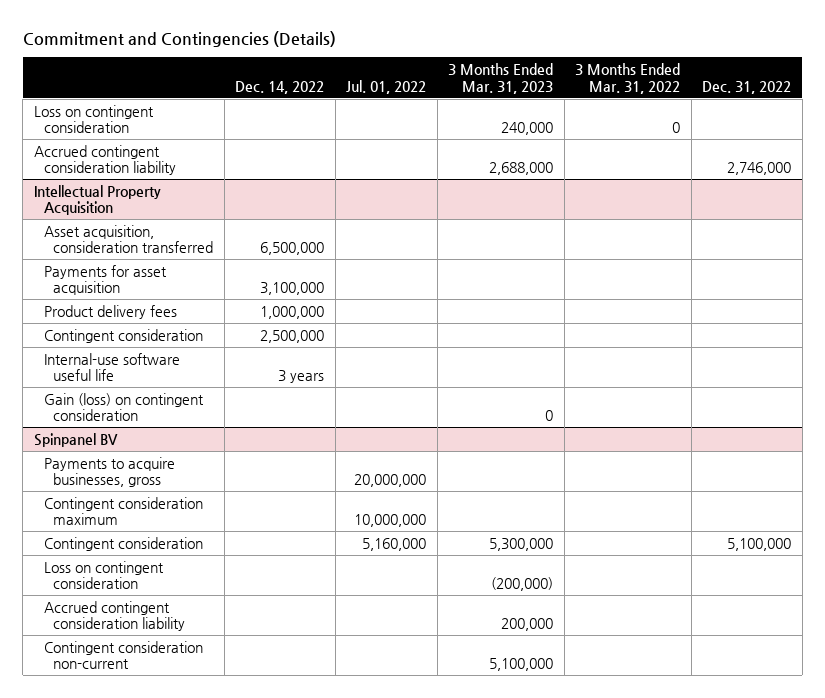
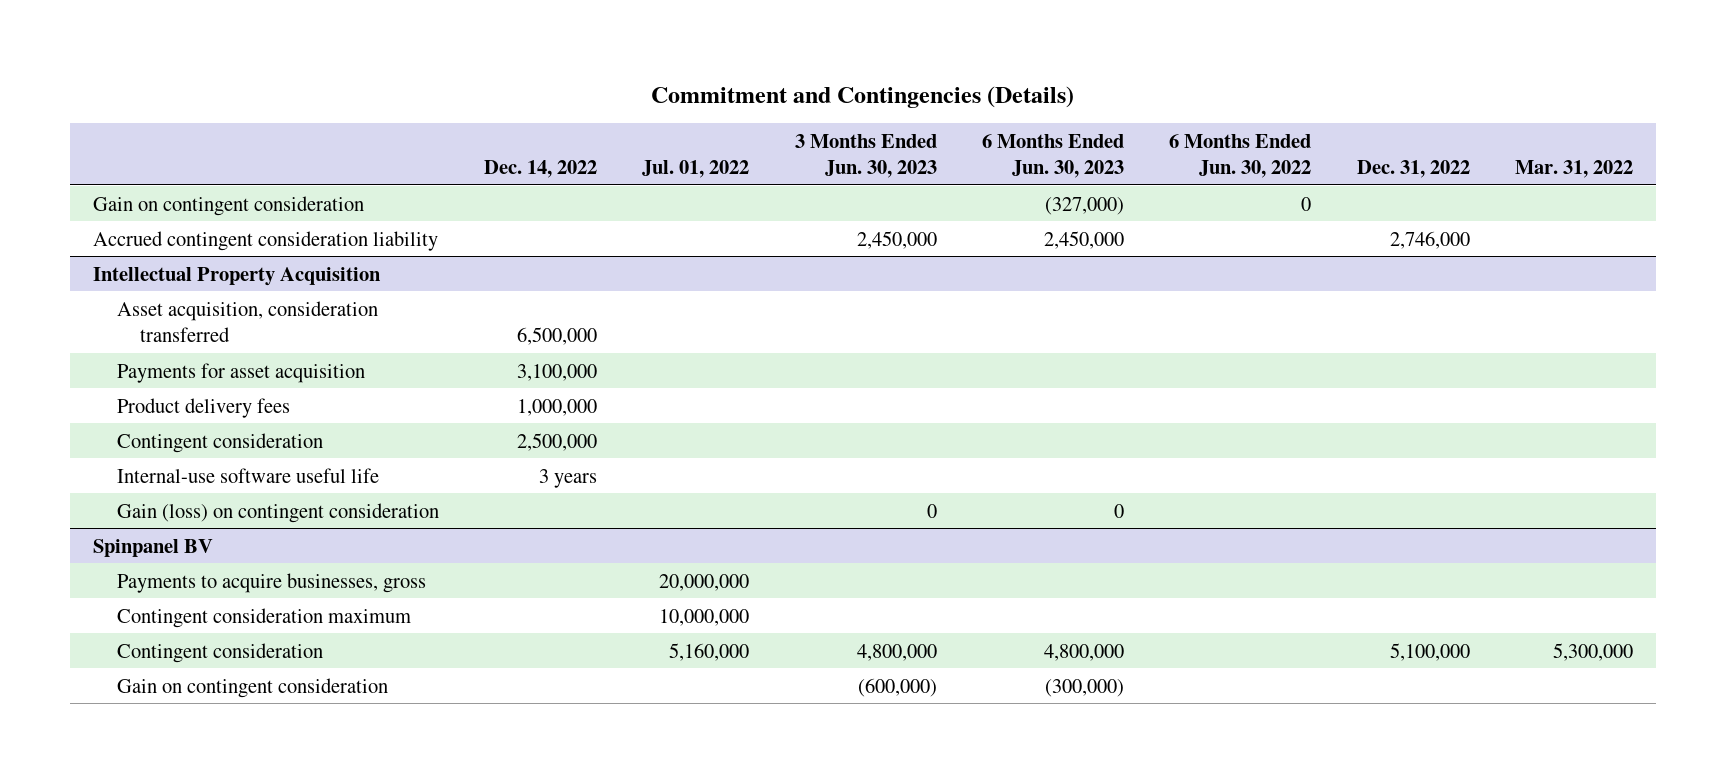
- | Dec. 14, 2022 | Jul. 01, 2022 | 3 Months Ended Mar. 31, 2023 | 3 Months Ended Mar. 31, 2022 | Dec. 31, 2022
+ | Dec. 14, 2022 | Jul. 01, 2022 | 3 Months Ended Jun. 30, 2023 | 6 Months Ended Jun. 30, 2023 | 6 Months Ended Jun. 30, 2022 | Dec. 31, 2022 | Mar. 31, 2022
- Loss on contingent consideration | | | 240,000 | 0 |
+ Gain on contingent consideration | | | | (327,000) | 0 | |
@ Spinpanel BV
- Loss on contingent consideration | | | (200,000) | |
- Accrued contingent consideration liability | | | 200,000 | |
- Contingent consideration non-current | | | 5,100,000 | |
+ Gain on contingent consideration | | | (600,000) | (300,000) | | |

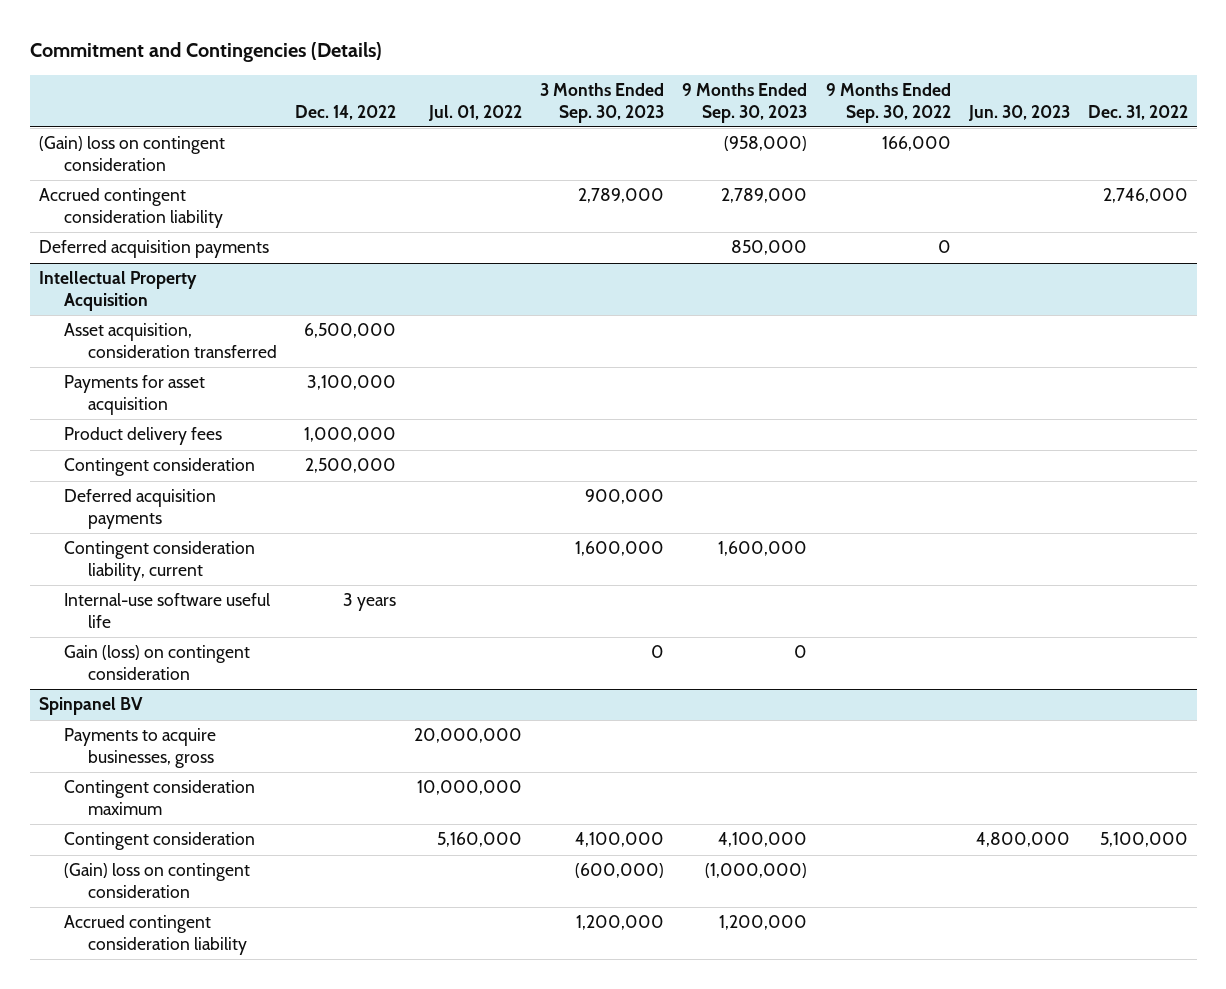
- | Dec. 14, 2022 | Jul. 01, 2022 | 3 Months Ended Jun. 30, 2023 | 6 Months Ended Jun. 30, 2023 | 6 Months Ended Jun. 30, 2022 | Dec. 31, 2022 | Mar. 31, 2022
+ | Dec. 14, 2022 | Jul. 01, 2022 | 3 Months Ended Sep. 30, 2023 | 9 Months Ended Sep. 30, 2023 | 9 Months Ended Sep. 30, 2022 | Jun. 30, 2023 | Dec. 31, 2022
- Gain on contingent consideration | | | | (327,000) | 0 | |
+ (Gain) loss on contingent consideration | | | | (958,000) | 166,000 | |
+ Deferred acquisition payments | | | | 850,000 | 0 | |
@ Intellectual Property Acquisition
+ Deferred acquisition payments | | | 900,000 | | | |
+ Contingent consideration liability, current | | | 1,600,000 | 1,600,000 | | |
@ Spinpanel BV
- Gain on contingent consideration | | | (600,000) | (300,000) | | |
+ (Gain) loss on contingent consideration | | | (600,000) | (1,000,000) | | |
+ Accrued contingent consideration liability | | | 1,200,000 | 1,200,000 | | |

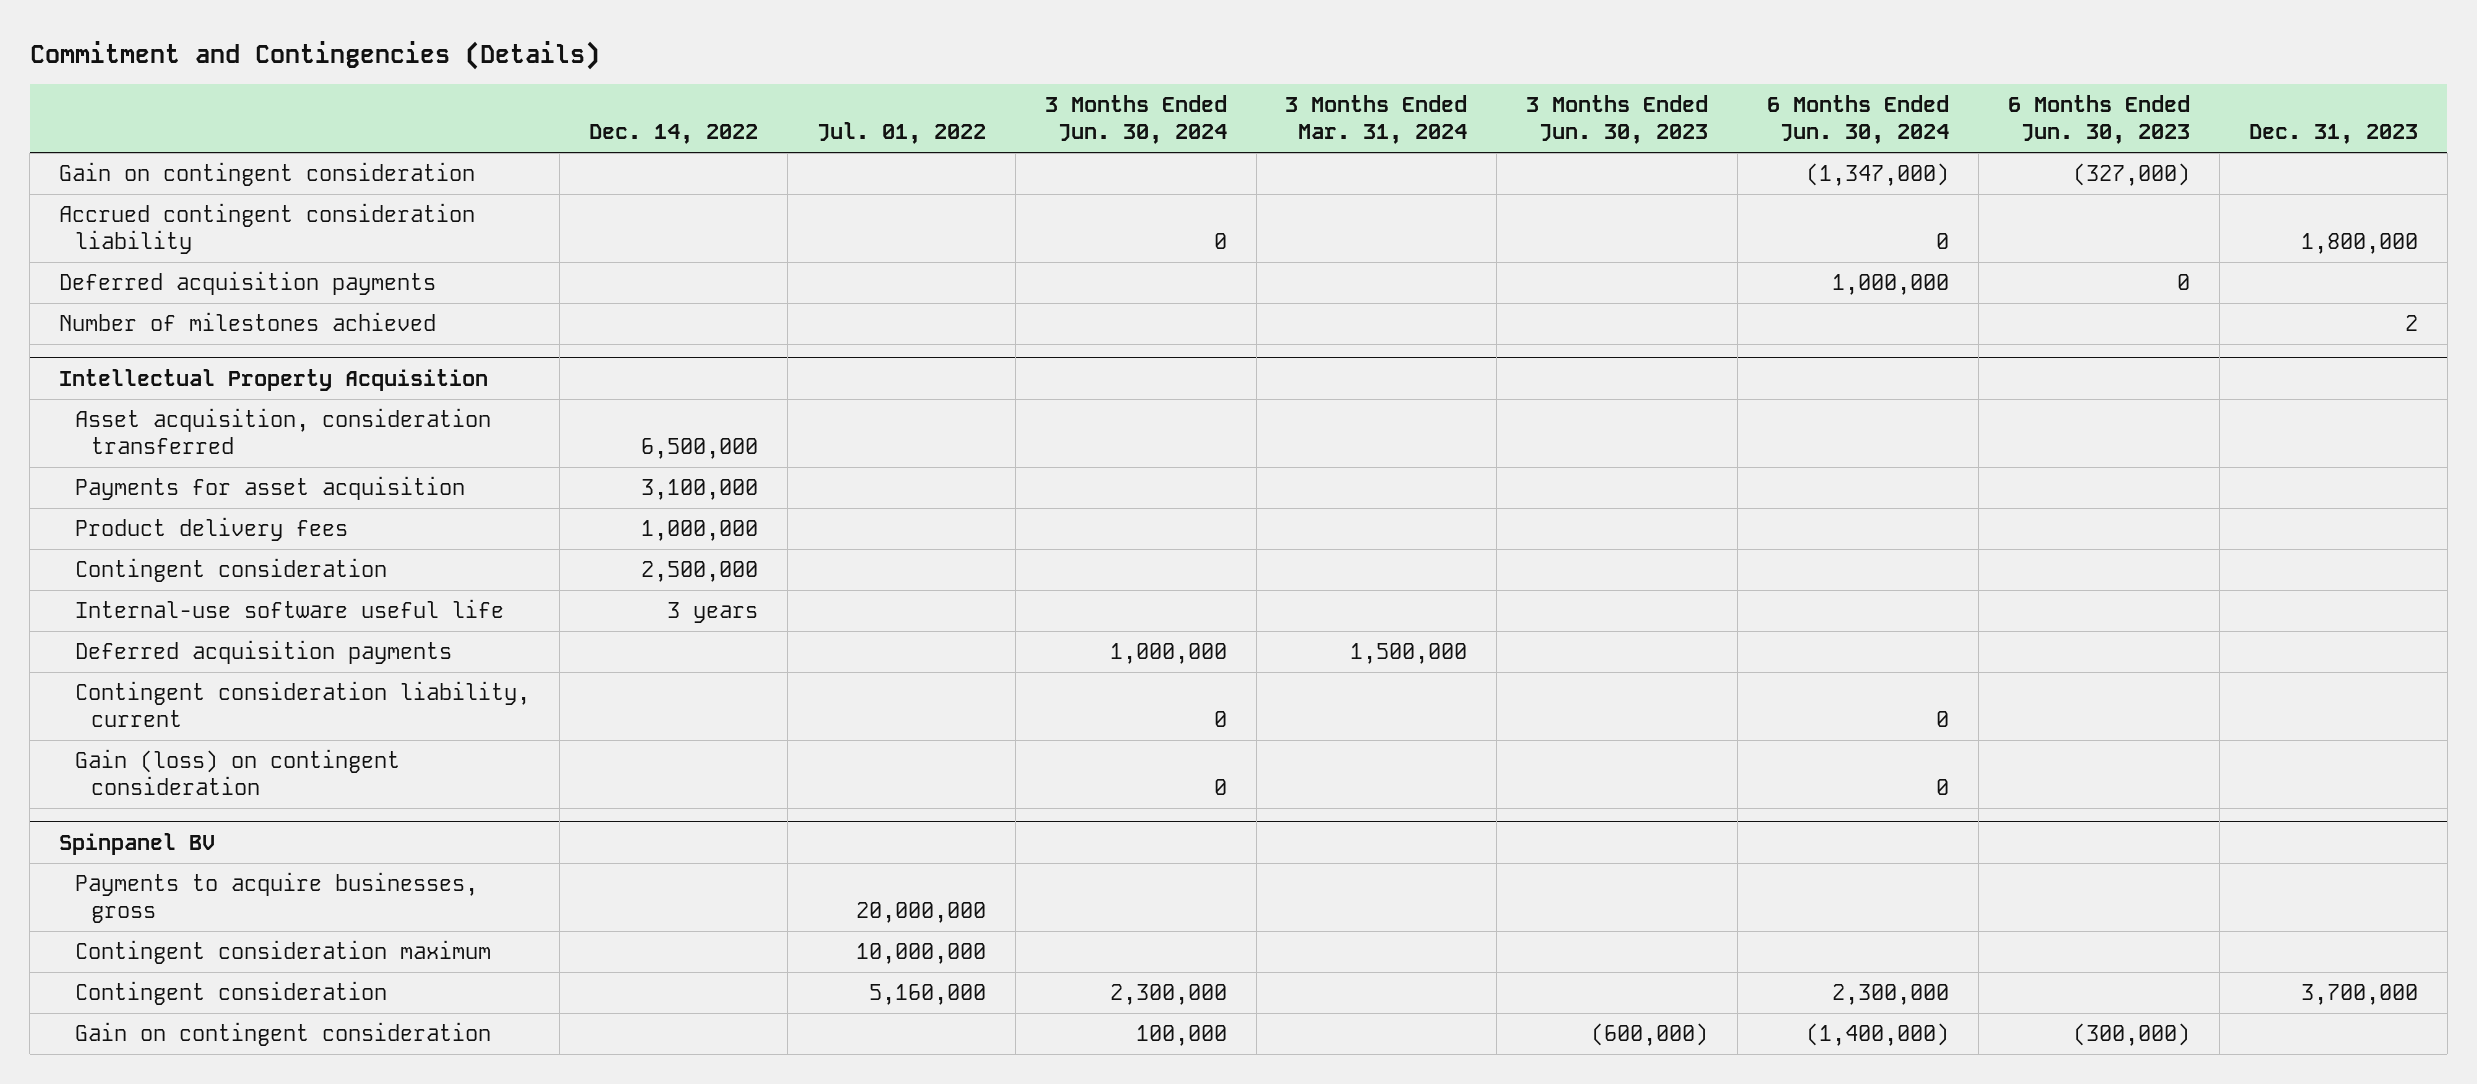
- | Dec. 14, 2022 | Jul. 01, 2022 | 3 Months Ended Sep. 30, 2023 | 9 Months Ended Sep. 30, 2023 | 9 Months Ended Sep. 30, 2022 | Jun. 30, 2023 | Dec. 31, 2022
+ | Dec. 14, 2022 | Jul. 01, 2022 | 3 Months Ended Jun. 30, 2024 | 3 Months Ended Mar. 31, 2024 | 3 Months Ended Jun. 30, 2023 | 6 Months Ended Jun. 30, 2024 | 6 Months Ended Jun. 30, 2023 | Dec. 31, 2023
- (Gain) loss on contingent consideration | | | | (958,000) | 166,000 | |
+ Gain on contingent consideration | | | | | | (1,347,000) | (327,000) |
+ Number of milestones achieved | | | | | | | | 2
@ Intellectual Property Acquisition
moved up: Internal-use software useful life | 3 years | | | | | | |
@ Spinpanel BV
- (Gain) loss on contingent consideration | | | (600,000) | (1,000,000) | | |
- Accrued contingent consideration liability | | | 1,200,000 | 1,200,000 | | |
+ Gain on contingent consideration | | | 100,000 | | (600,000) | (1,400,000) | (300,000) |

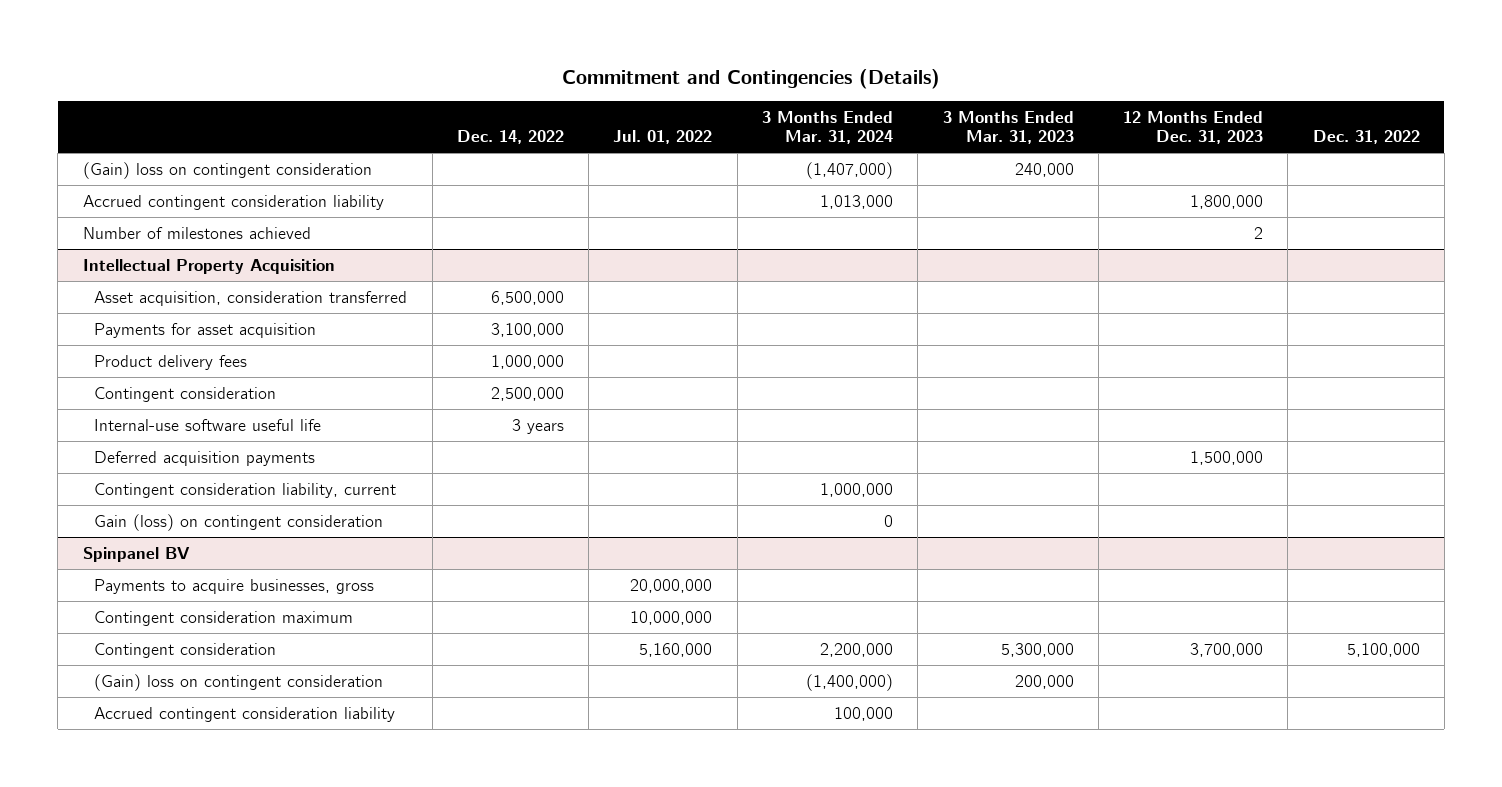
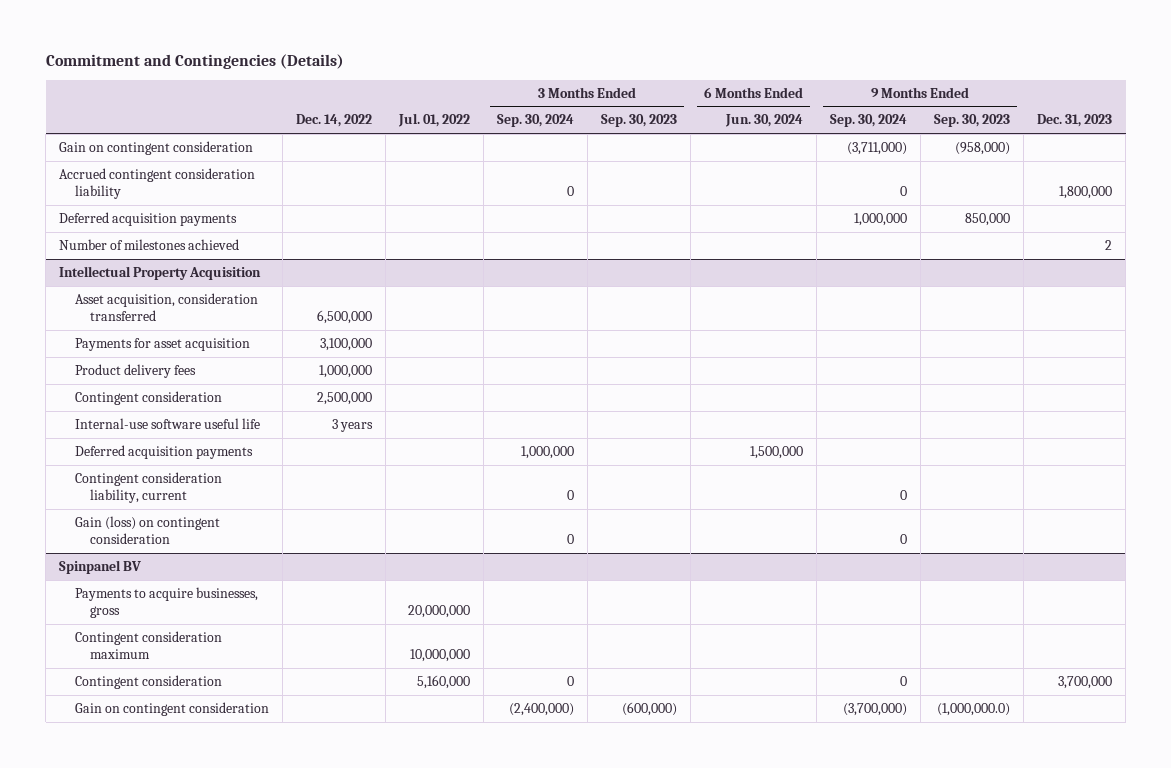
- | Dec. 14, 2022 | Jul. 01, 2022 | 3 Months Ended Mar. 31, 2024 | 3 Months Ended Mar. 31, 2023 | 12 Months Ended Dec. 31, 2023 | Dec. 31, 2022
+ | Dec. 14, 2022 | Jul. 01, 2022 | 3 Months Ended Sep. 30, 2024 | 3 Months Ended Sep. 30, 2023 | 6 Months Ended Jun. 30, 2024 | 9 Months Ended Sep. 30, 2024 | 9 Months Ended Sep. 30, 2023 | Dec. 31, 2023
- (Gain) loss on contingent consideration | | | (1,407,000) | 240,000 | |
+ Gain on contingent consideration | | | | | | (3,711,000) | (958,000) |
+ Deferred acquisition payments | | | | | | 1,000,000 | 850,000 |
@ Spinpanel BV
- (Gain) loss on contingent consideration | | | (1,400,000) | 200,000 | |
- Accrued contingent consideration liability | | | 100,000 | | |
+ Gain on contingent consideration | | | (2,400,000) | (600,000) | | (3,700,000) | (1,000,000.0) |

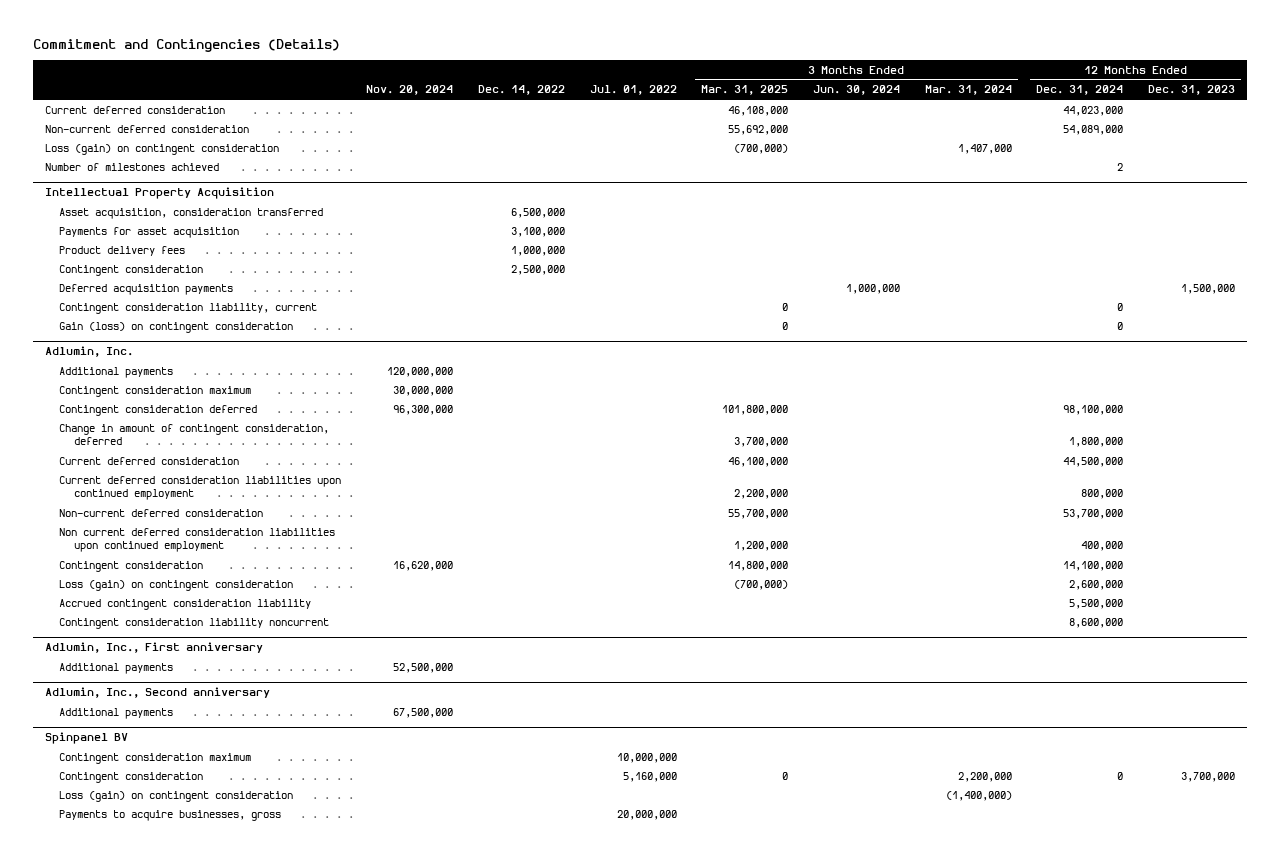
- | Dec. 14, 2022 | Jul. 01, 2022 | 3 Months Ended Sep. 30, 2024 | 3 Months Ended Sep. 30, 2023 | 6 Months Ended Jun. 30, 2024 | 9 Months Ended Sep. 30, 2024 | 9 Months Ended Sep. 30, 2023 | Dec. 31, 2023
+ | Nov. 20, 2024 | Dec. 14, 2022 | Jul. 01, 2022 | 3 Months Ended Mar. 31, 2025 | 3 Months Ended Jun. 30, 2024 | 3 Months Ended Mar. 31, 2024 | 12 Months Ended Dec. 31, 2024 | 12 Months Ended Dec. 31, 2023
- Gain on contingent consideration | | | | | | (3,711,000) | (958,000) |
- Accrued contingent consideration liability | | | 0 | | | 0 | | 1,800,000
- Deferred acquisition payments | | | | | | 1,000,000 | 850,000 |
+ Current deferred consideration | | | | 46,108,000 | | | 44,023,000 |
+ Non-current deferred consideration | | | | 55,692,000 | | | 54,089,000 |
+ Loss (gain) on contingent consideration | | | | (700,000) | | 1,407,000 | |
@ Intellectual Property Acquisition
- Internal-use software useful life | 3 years | | | | | | |
+ Adlumin, Inc.
+ Additional payments | 120,000,000 | | | | | | |
+ Contingent consideration maximum | 30,000,000 | | | | | | |
+ Contingent consideration deferred | 96,300,000 | | | 101,800,000 | | | 98,100,000 |
+ Change in amount of contingent consideration, deferred | | | | 3,700,000 | | | 1,800,000 |
+ Current deferred consideration | | | | 46,100,000 | | | 44,500,000 |
+ Current deferred consideration liabilities upon continued employment | | | | 2,200,000 | | | 800,000 |
+ Non-current deferred consideration | | | | 55,700,000 | | | 53,700,000 |
+ Non current deferred consideration liabilities upon continued employment | | | | 1,200,000 | | | 400,000 |
+ Contingent consideration | 16,620,000 | | | 14,800,000 | | | 14,100,000 |
+ Loss (gain) on contingent consideration | | | | (700,000) | | | 2,600,000 |
+ Accrued contingent consideration liability | | | | | | | 5,500,000 |
+ Contingent consideration liability noncurrent | | | | | | | 8,600,000 |
+ Adlumin, Inc., First anniversary
+ Additional payments | 52,500,000 | | | | | | |
+ Adlumin, Inc., Second anniversary
+ Additional payments | 67,500,000 | | | | | | |
@ Spinpanel BV
- Gain on contingent consideration | | | (2,400,000) | (600,000) | | (3,700,000) | (1,000,000.0) |
+ Loss (gain) on contingent consideration | | | | | | (1,400,000) | |
moved down: Payments to acquire businesses, gross | | | 20,000,000 | | | | |

